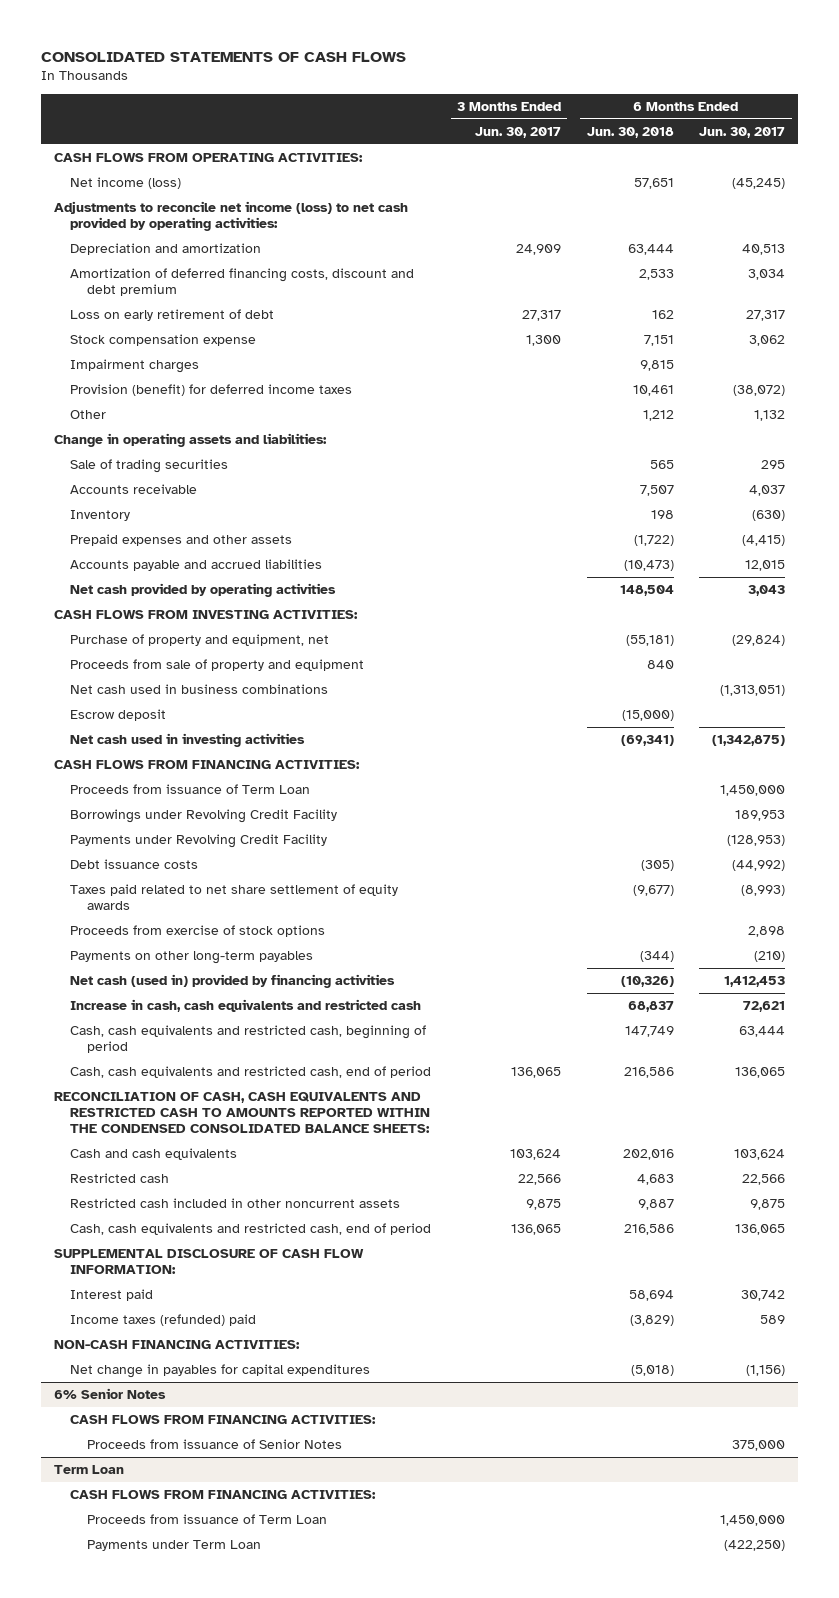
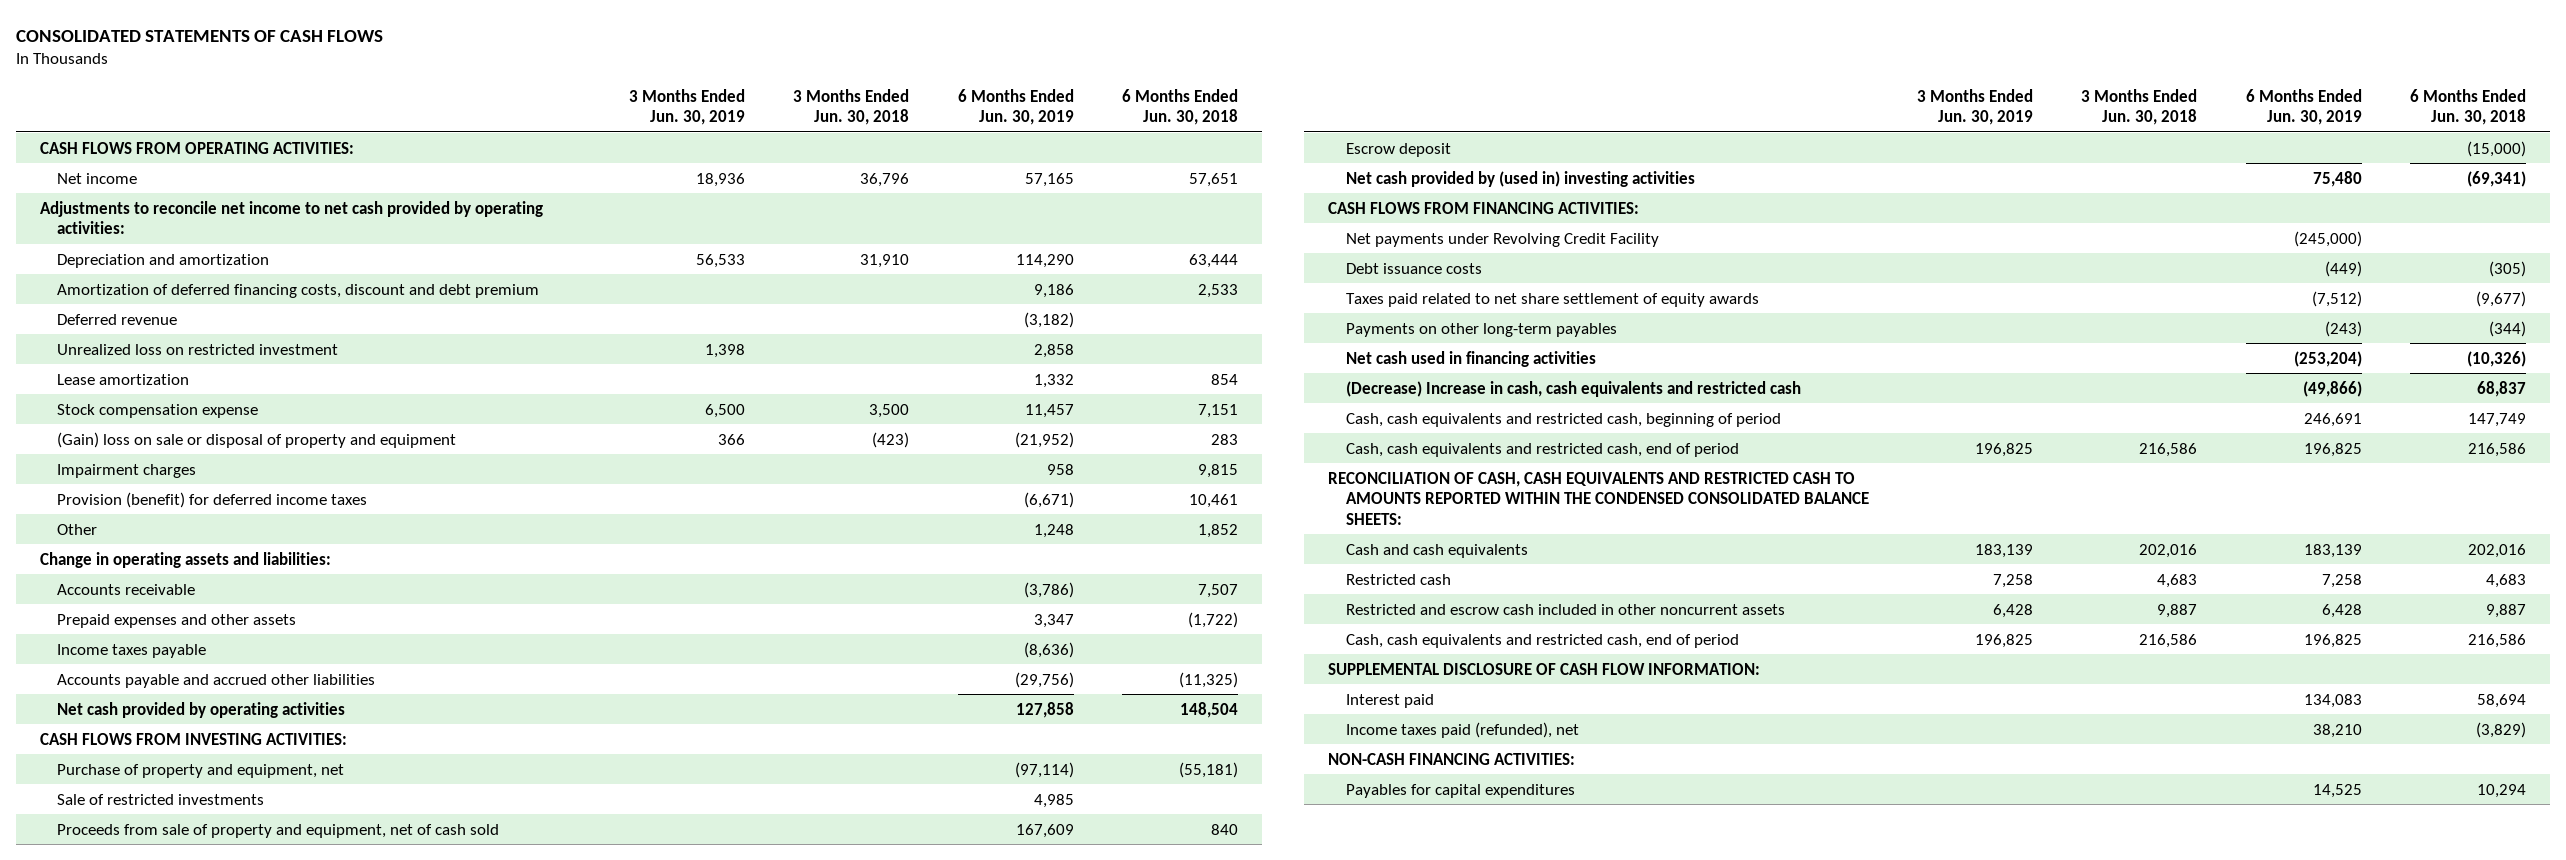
- | 3 Months Ended Jun. 30, 2017 | 6 Months Ended Jun. 30, 2018 | 6 Months Ended Jun. 30, 2017
+ | 3 Months Ended Jun. 30, 2019 | 3 Months Ended Jun. 30, 2018 | 6 Months Ended Jun. 30, 2019 | 6 Months Ended Jun. 30, 2018
- Net income (loss) | | 57,651 | (45,245)
- Adjustments to reconcile net income (loss) to net cash provided by operating activities:
+ Net income | 18,936 | 36,796 | 57,165 | 57,651
+ Adjustments to reconcile net income to net cash provided by operating activities:
- Loss on early retirement of debt | 27,317 | 162 | 27,317
+ Deferred revenue | | | (3,182) |
+ Unrealized loss on restricted investment | 1,398 | | 2,858 |
+ Lease amortization | | | 1,332 | 854
+ (Gain) loss on sale or disposal of property and equipment | 366 | (423) | (21,952) | 283
- Other | | 1,212 | 1,132
+ Other | | | 1,248 | 1,852
- Sale of trading securities | | 565 | 295
- Inventory | | 198 | (630)
- Accounts payable and accrued liabilities | | (10,473) | 12,015
+ Income taxes payable | | | (8,636) |
+ Accounts payable and accrued other liabilities | | | (29,756) | (11,325)
- Proceeds from sale of property and equipment | | 840 |
- Net cash used in business combinations | | | (1,313,051)
+ Sale of restricted investments | | | 4,985 |
+ Proceeds from sale of property and equipment, net of cash sold | | | 167,609 | 840
- Net cash used in investing activities | | (69,341) | (1,342,875)
+ Net cash provided by (used in) investing activities | | | 75,480 | (69,341)
- Proceeds from issuance of Term Loan | | | 1,450,000
- Borrowings under Revolving Credit Facility | | | 189,953
- Payments under Revolving Credit Facility | | | (128,953)
+ Net payments under Revolving Credit Facility | | | (245,000) |
- Proceeds from exercise of stock options | | | 2,898
- Net cash (used in) provided by financing activities | | (10,326) | 1,412,453
- Increase in cash, cash equivalents and restricted cash | | 68,837 | 72,621
+ Net cash used in financing activities | | | (253,204) | (10,326)
+ (Decrease) Increase in cash, cash equivalents and restricted cash | | | (49,866) | 68,837
- Restricted cash included in other noncurrent assets | 9,875 | 9,887 | 9,875
+ Restricted and escrow cash included in other noncurrent assets | 6,428 | 9,887 | 6,428 | 9,887
- Income taxes (refunded) paid | | (3,829) | 589
+ Income taxes paid (refunded), net | | | 38,210 | (3,829)
- Net change in payables for capital expenditures | | (5,018) | (1,156)
- 6% Senior Notes
- CASH FLOWS FROM FINANCING ACTIVITIES:
- Proceeds from issuance of Senior Notes | | | 375,000
- Term Loan
- CASH FLOWS FROM FINANCING ACTIVITIES:
- Proceeds from issuance of Term Loan | | | 1,450,000
- Payments under Term Loan | | | (422,250)
+ Payables for capital expenditures | | | 14,525 | 10,294

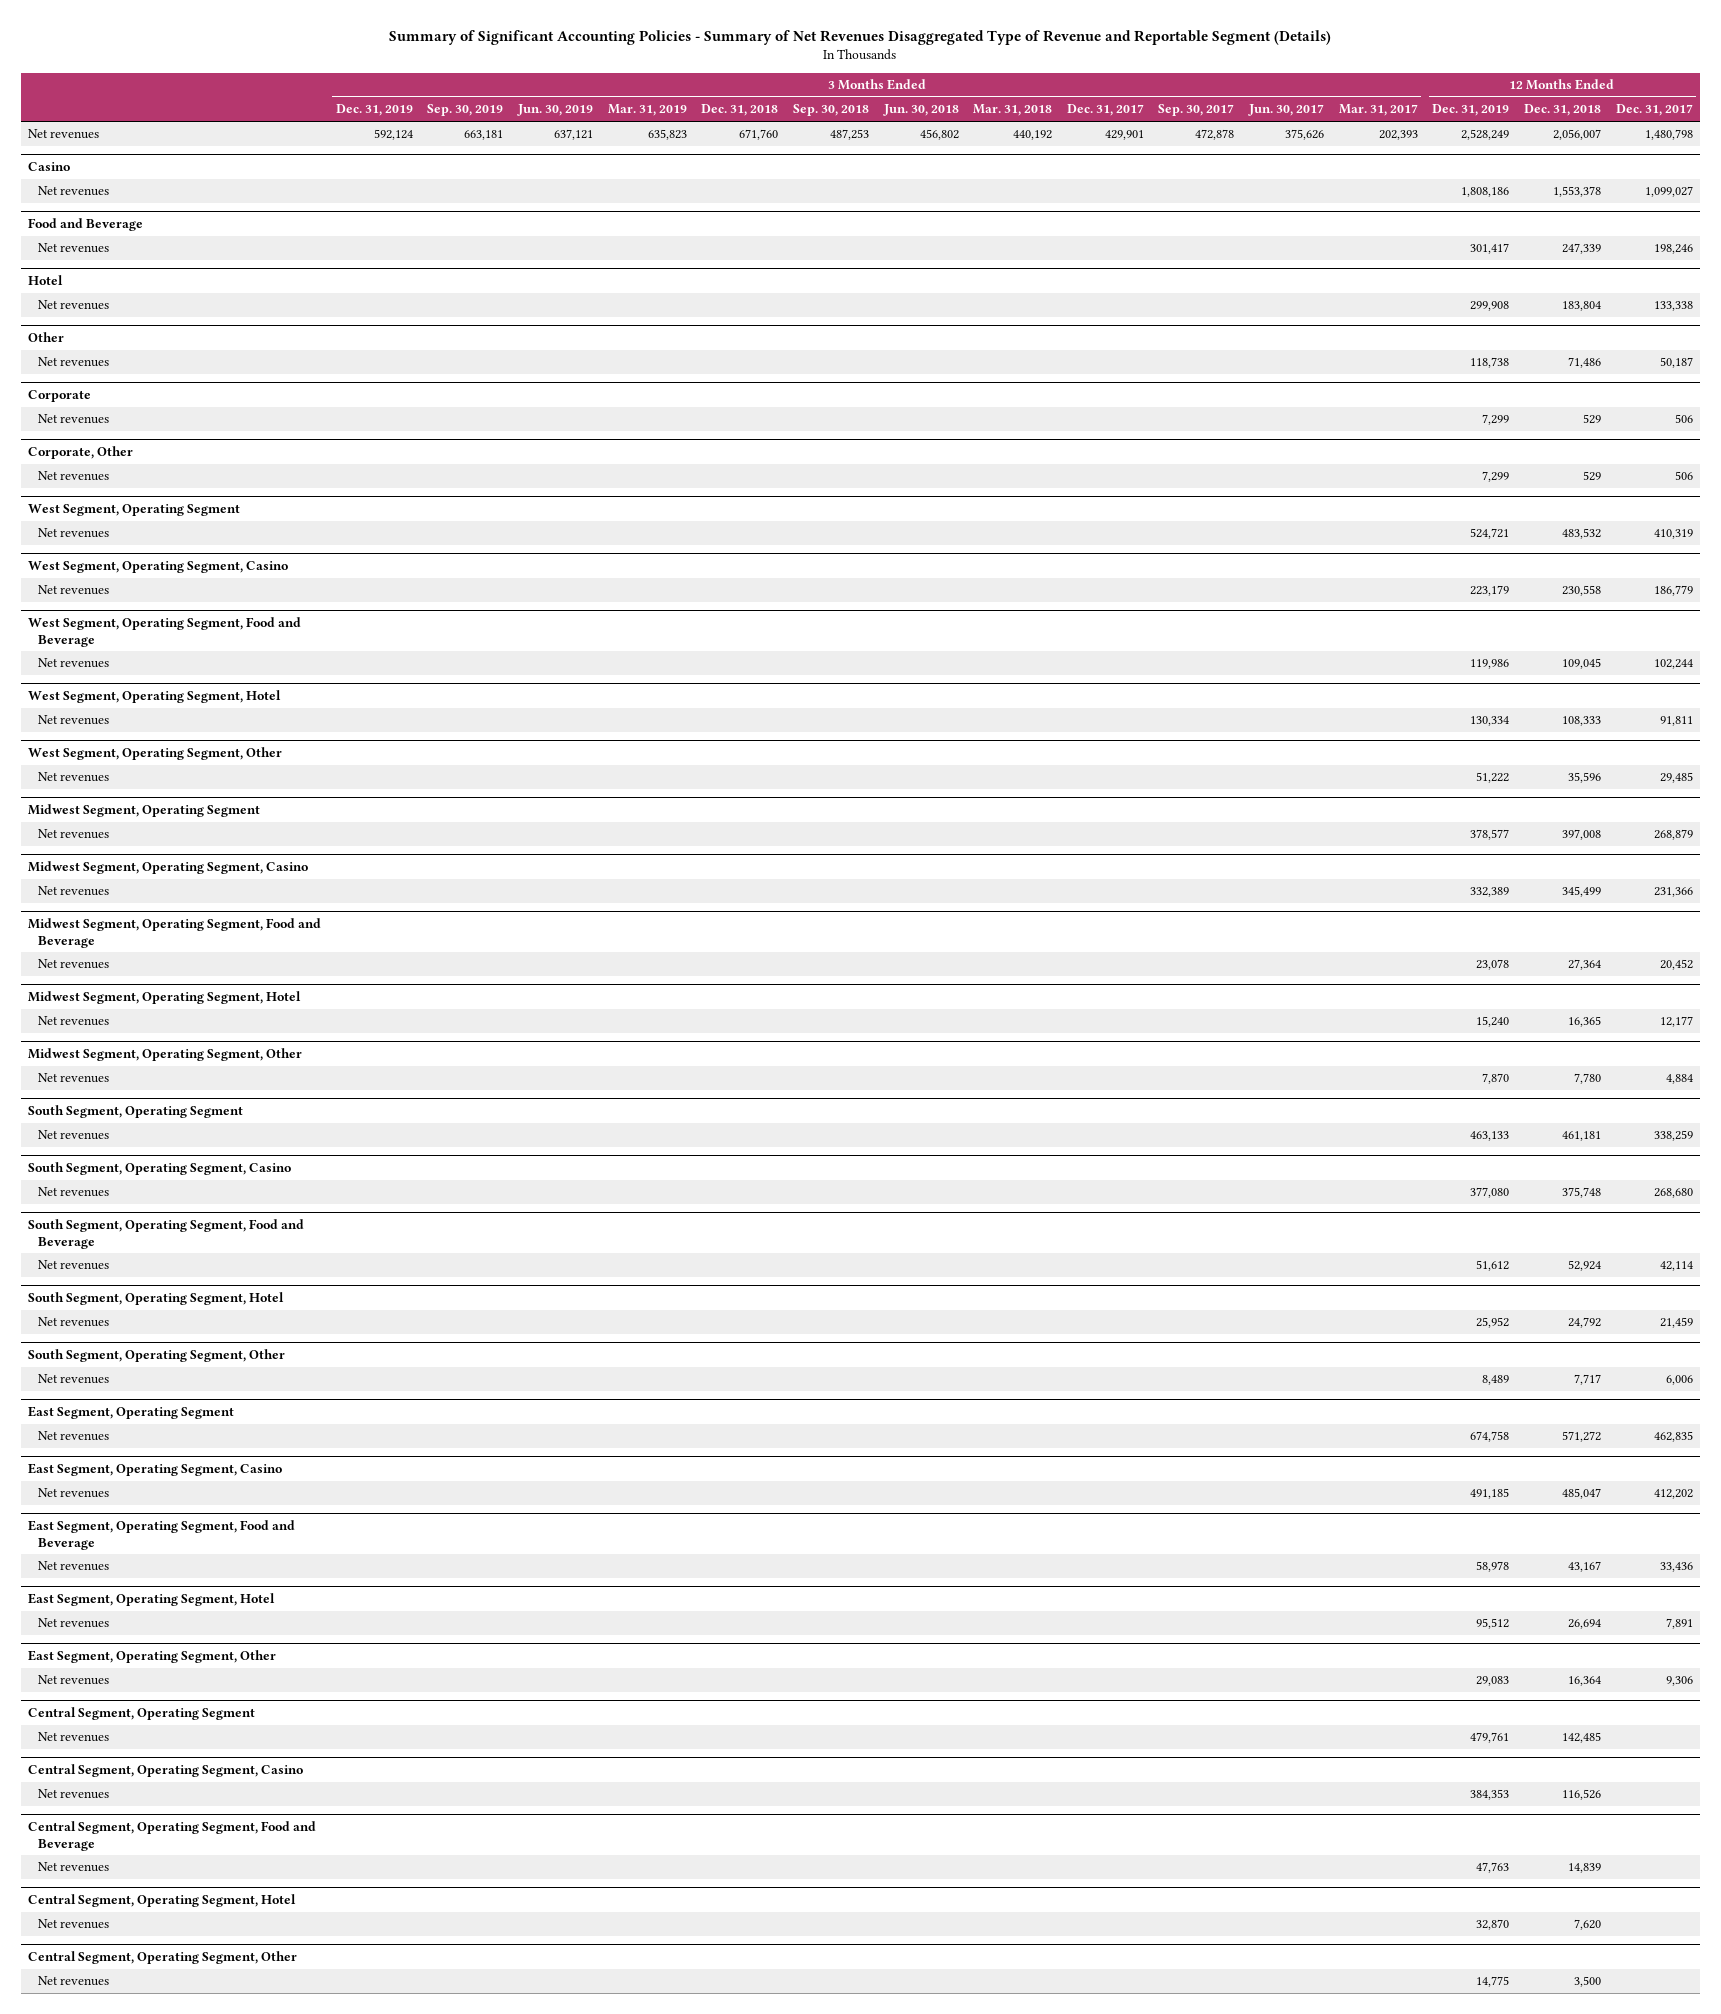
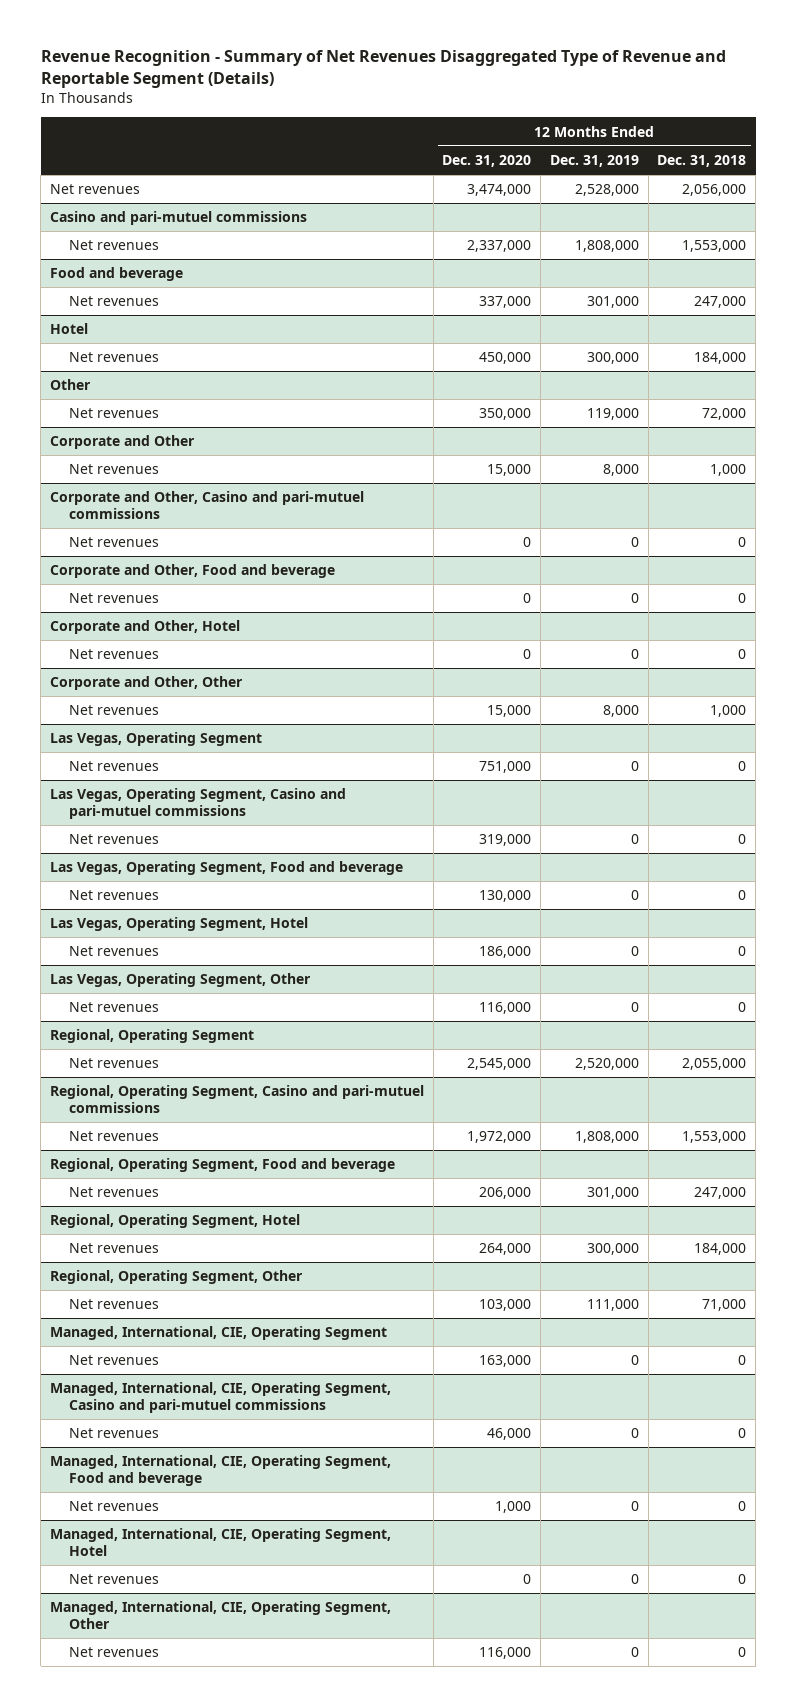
- Summary of Significant Accounting Policies - Summary of Net Revenues Disaggregated Type of Revenue and Reportable Segment (Details)
+ Revenue Recognition - Summary of Net Revenues Disaggregated Type of Revenue and Reportable Segment (Details)
- | 3 Months Ended Dec. 31, 2019 | 3 Months Ended Sep. 30, 2019 | 3 Months Ended Jun. 30, 2019 | 3 Months Ended Mar. 31, 2019 | 3 Months Ended Dec. 31, 2018 | 3 Months Ended Sep. 30, 2018 | 3 Months Ended Jun. 30, 2018 | 3 Months Ended Mar. 31, 2018 | 3 Months Ended Dec. 31, 2017 | 3 Months Ended Sep. 30, 2017 | 3 Months Ended Jun. 30, 2017 | 3 Months Ended Mar. 31, 2017 | 12 Months Ended Dec. 31, 2019 | 12 Months Ended Dec. 31, 2018 | 12 Months Ended Dec. 31, 2017
+ | 12 Months Ended Dec. 31, 2020 | 12 Months Ended Dec. 31, 2019 | 12 Months Ended Dec. 31, 2018
- Net revenues | 592,124 | 663,181 | 637,121 | 635,823 | 671,760 | 487,253 | 456,802 | 440,192 | 429,901 | 472,878 | 375,626 | 202,393 | 2,528,249 | 2,056,007 | 1,480,798
- Casino
- Net revenues | | | | | | | | | | | | | 1,808,186 | 1,553,378 | 1,099,027
- Food and Beverage
- Net revenues | | | | | | | | | | | | | 301,417 | 247,339 | 198,246
+ Net revenues | 3,474,000 | 2,528,000 | 2,056,000
+ Casino and pari-mutuel commissions
+ Net revenues | 2,337,000 | 1,808,000 | 1,553,000
+ Food and beverage
+ Net revenues | 337,000 | 301,000 | 247,000
@ Hotel
- Net revenues | | | | | | | | | | | | | 299,908 | 183,804 | 133,338
+ Net revenues | 450,000 | 300,000 | 184,000
@ Other
- Net revenues | | | | | | | | | | | | | 118,738 | 71,486 | 50,187
- Corporate
- Net revenues | | | | | | | | | | | | | 7,299 | 529 | 506
- Corporate, Other
- Net revenues | | | | | | | | | | | | | 7,299 | 529 | 506
- West Segment, Operating Segment
- Net revenues | | | | | | | | | | | | | 524,721 | 483,532 | 410,319
- West Segment, Operating Segment, Casino
- Net revenues | | | | | | | | | | | | | 223,179 | 230,558 | 186,779
- West Segment, Operating Segment, Food and Beverage
- Net revenues | | | | | | | | | | | | | 119,986 | 109,045 | 102,244
- West Segment, Operating Segment, Hotel
- Net revenues | | | | | | | | | | | | | 130,334 | 108,333 | 91,811
- West Segment, Operating Segment, Other
- Net revenues | | | | | | | | | | | | | 51,222 | 35,596 | 29,485
- Midwest Segment, Operating Segment
- Net revenues | | | | | | | | | | | | | 378,577 | 397,008 | 268,879
- Midwest Segment, Operating Segment, Casino
- Net revenues | | | | | | | | | | | | | 332,389 | 345,499 | 231,366
- Midwest Segment, Operating Segment, Food and Beverage
- Net revenues | | | | | | | | | | | | | 23,078 | 27,364 | 20,452
- Midwest Segment, Operating Segment, Hotel
- Net revenues | | | | | | | | | | | | | 15,240 | 16,365 | 12,177
- Midwest Segment, Operating Segment, Other
- Net revenues | | | | | | | | | | | | | 7,870 | 7,780 | 4,884
- South Segment, Operating Segment
- Net revenues | | | | | | | | | | | | | 463,133 | 461,181 | 338,259
- South Segment, Operating Segment, Casino
- Net revenues | | | | | | | | | | | | | 377,080 | 375,748 | 268,680
- South Segment, Operating Segment, Food and Beverage
- Net revenues | | | | | | | | | | | | | 51,612 | 52,924 | 42,114
- South Segment, Operating Segment, Hotel
- Net revenues | | | | | | | | | | | | | 25,952 | 24,792 | 21,459
- South Segment, Operating Segment, Other
- Net revenues | | | | | | | | | | | | | 8,489 | 7,717 | 6,006
- East Segment, Operating Segment
- Net revenues | | | | | | | | | | | | | 674,758 | 571,272 | 462,835
- East Segment, Operating Segment, Casino
- Net revenues | | | | | | | | | | | | | 491,185 | 485,047 | 412,202
- East Segment, Operating Segment, Food and Beverage
- Net revenues | | | | | | | | | | | | | 58,978 | 43,167 | 33,436
- East Segment, Operating Segment, Hotel
- Net revenues | | | | | | | | | | | | | 95,512 | 26,694 | 7,891
- East Segment, Operating Segment, Other
- Net revenues | | | | | | | | | | | | | 29,083 | 16,364 | 9,306
- Central Segment, Operating Segment
- Net revenues | | | | | | | | | | | | | 479,761 | 142,485 |
- Central Segment, Operating Segment, Casino
- Net revenues | | | | | | | | | | | | | 384,353 | 116,526 |
- Central Segment, Operating Segment, Food and Beverage
- Net revenues | | | | | | | | | | | | | 47,763 | 14,839 |
- Central Segment, Operating Segment, Hotel
- Net revenues | | | | | | | | | | | | | 32,870 | 7,620 |
- Central Segment, Operating Segment, Other
- Net revenues | | | | | | | | | | | | | 14,775 | 3,500 |
@ Other
+ Net revenues | 350,000 | 119,000 | 72,000
+ Corporate and Other
+ Net revenues | 15,000 | 8,000 | 1,000
+ Corporate and Other, Casino and pari-mutuel commissions
+ Net revenues | 0 | 0 | 0
+ Corporate and Other, Food and beverage
+ Net revenues | 0 | 0 | 0
+ Corporate and Other, Hotel
+ Net revenues | 0 | 0 | 0
+ Corporate and Other, Other
+ Net revenues | 15,000 | 8,000 | 1,000
+ Las Vegas, Operating Segment
+ Net revenues | 751,000 | 0 | 0
+ Las Vegas, Operating Segment, Casino and pari-mutuel commissions
+ Net revenues | 319,000 | 0 | 0
+ Las Vegas, Operating Segment, Food and beverage
+ Net revenues | 130,000 | 0 | 0
+ Las Vegas, Operating Segment, Hotel
+ Net revenues | 186,000 | 0 | 0
+ Las Vegas, Operating Segment, Other
+ Net revenues | 116,000 | 0 | 0
+ Regional, Operating Segment
+ Net revenues | 2,545,000 | 2,520,000 | 2,055,000
+ Regional, Operating Segment, Casino and pari-mutuel commissions
+ Net revenues | 1,972,000 | 1,808,000 | 1,553,000
+ Regional, Operating Segment, Food and beverage
+ Net revenues | 206,000 | 301,000 | 247,000
+ Regional, Operating Segment, Hotel
+ Net revenues | 264,000 | 300,000 | 184,000
+ Regional, Operating Segment, Other
+ Net revenues | 103,000 | 111,000 | 71,000
+ Managed, International, CIE, Operating Segment
+ Net revenues | 163,000 | 0 | 0
+ Managed, International, CIE, Operating Segment, Casino and pari-mutuel commissions
+ Net revenues | 46,000 | 0 | 0
+ Managed, International, CIE, Operating Segment, Food and beverage
+ Net revenues | 1,000 | 0 | 0
+ Managed, International, CIE, Operating Segment, Hotel
+ Net revenues | 0 | 0 | 0
+ Managed, International, CIE, Operating Segment, Other
+ Net revenues | 116,000 | 0 | 0

